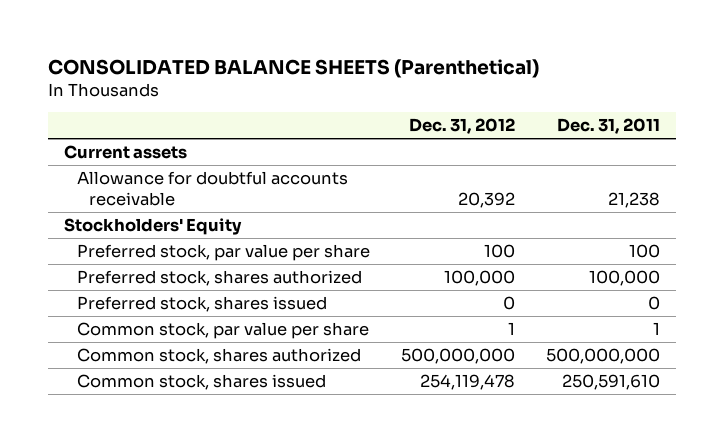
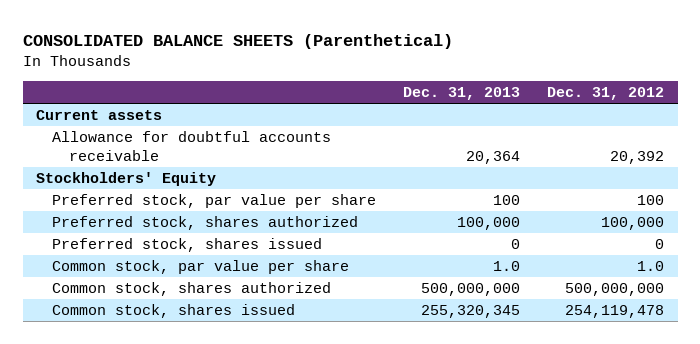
- | Dec. 31, 2012 | Dec. 31, 2011
+ | Dec. 31, 2013 | Dec. 31, 2012
- Common stock, par value per share | 1 | 1
+ Common stock, par value per share | 1.0 | 1.0

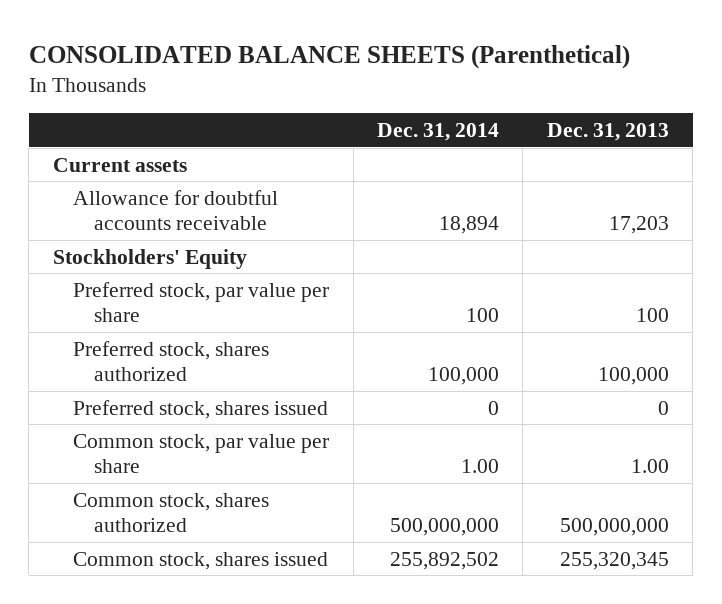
- | Dec. 31, 2013 | Dec. 31, 2012
+ | Dec. 31, 2014 | Dec. 31, 2013
- Allowance for doubtful accounts receivable | 20,364 | 20,392
+ Allowance for doubtful accounts receivable | 18,894 | 17,203
- Common stock, par value per share | 1.0 | 1.0
+ Common stock, par value per share | 1.00 | 1.00

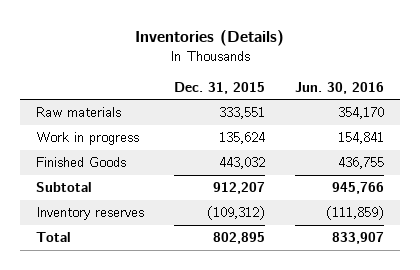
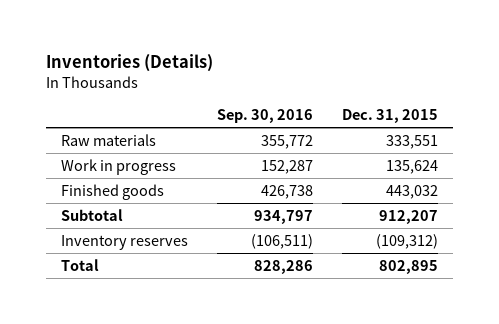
- | Dec. 31, 2015 | Jun. 30, 2016
+ | Sep. 30, 2016 | Dec. 31, 2015
- Finished Goods | 443,032 | 436,755
+ Finished goods | 426,738 | 443,032

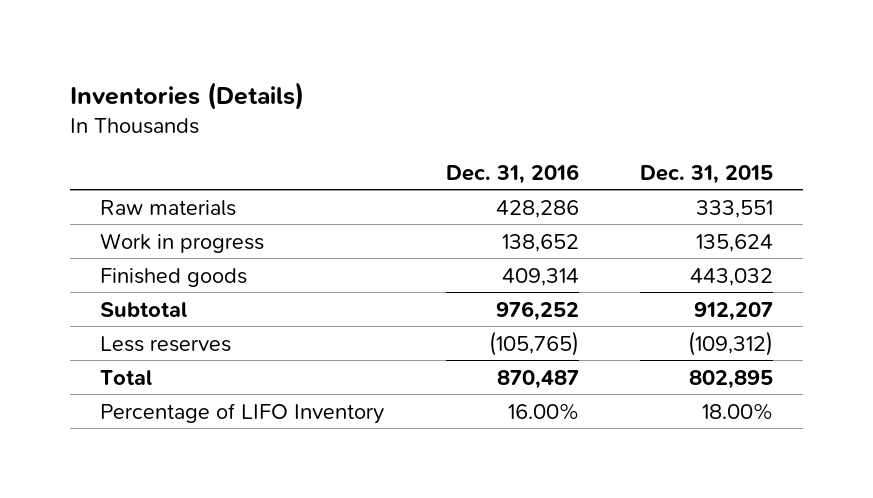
- | Sep. 30, 2016 | Dec. 31, 2015
+ | Dec. 31, 2016 | Dec. 31, 2015
- Inventory reserves | (106,511) | (109,312)
+ Less reserves | (105,765) | (109,312)
+ Percentage of LIFO Inventory | 16.00% | 18.00%

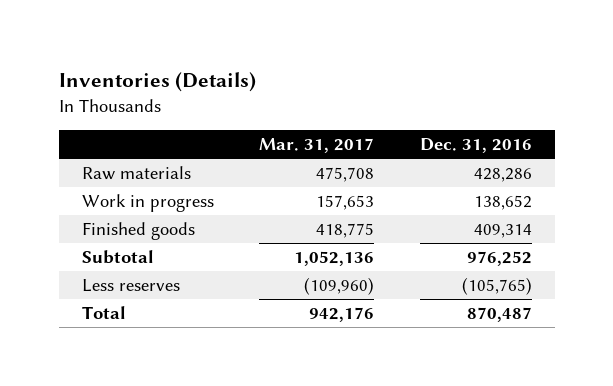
- | Dec. 31, 2016 | Dec. 31, 2015
+ | Mar. 31, 2017 | Dec. 31, 2016
- Percentage of LIFO Inventory | 16.00% | 18.00%

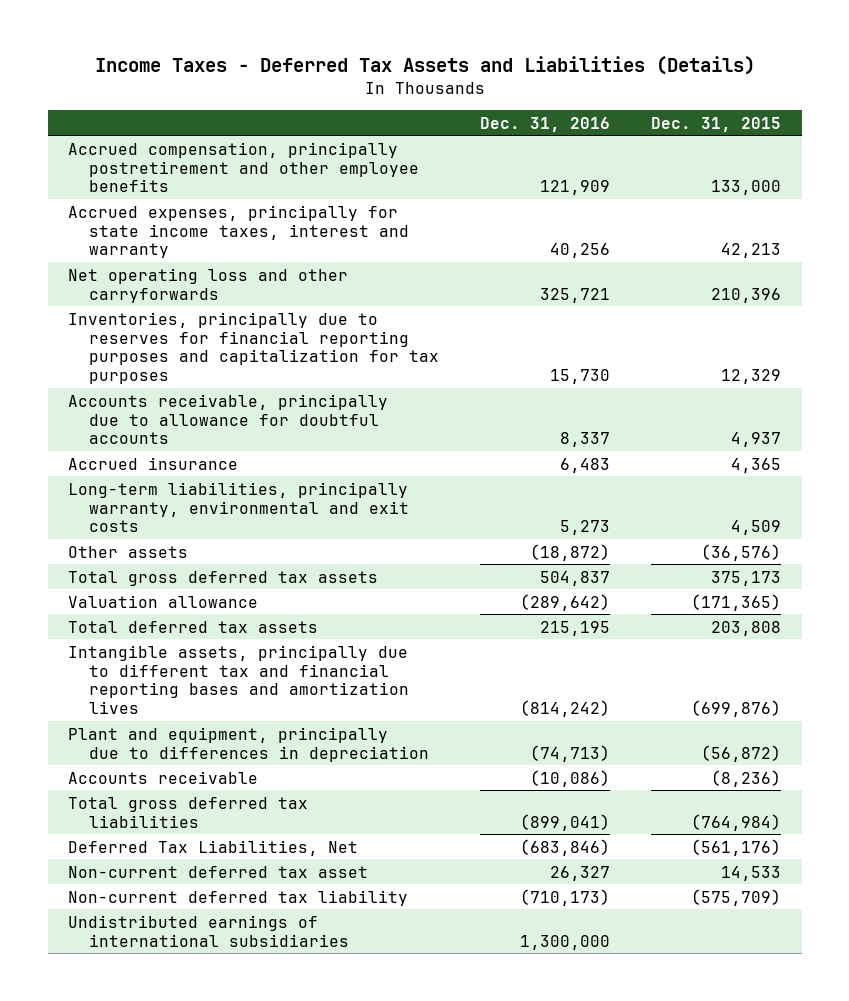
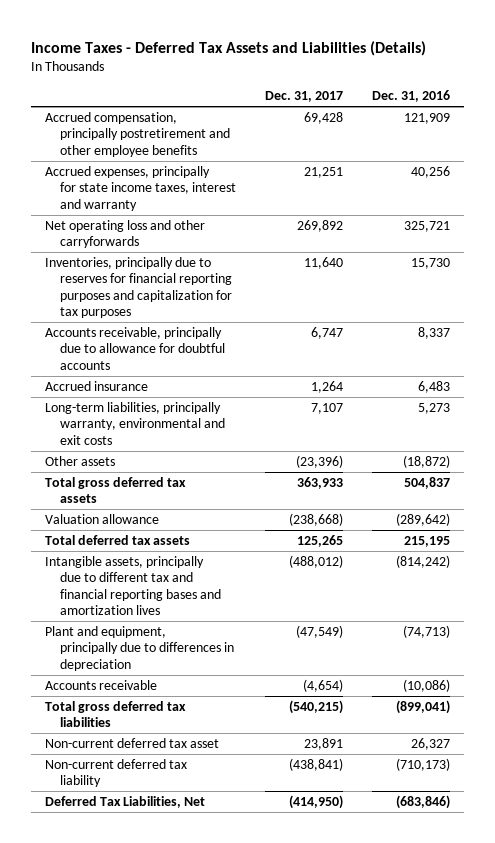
- | Dec. 31, 2016 | Dec. 31, 2015
+ | Dec. 31, 2017 | Dec. 31, 2016
- Undistributed earnings of international subsidiaries | 1,300,000 |
moved down: Deferred Tax Liabilities, Net | (414,950) | (683,846)

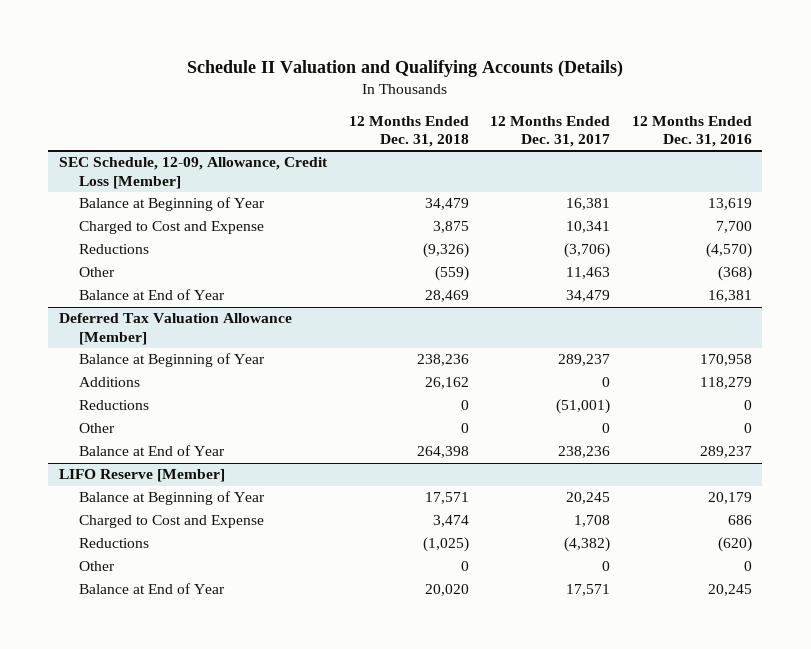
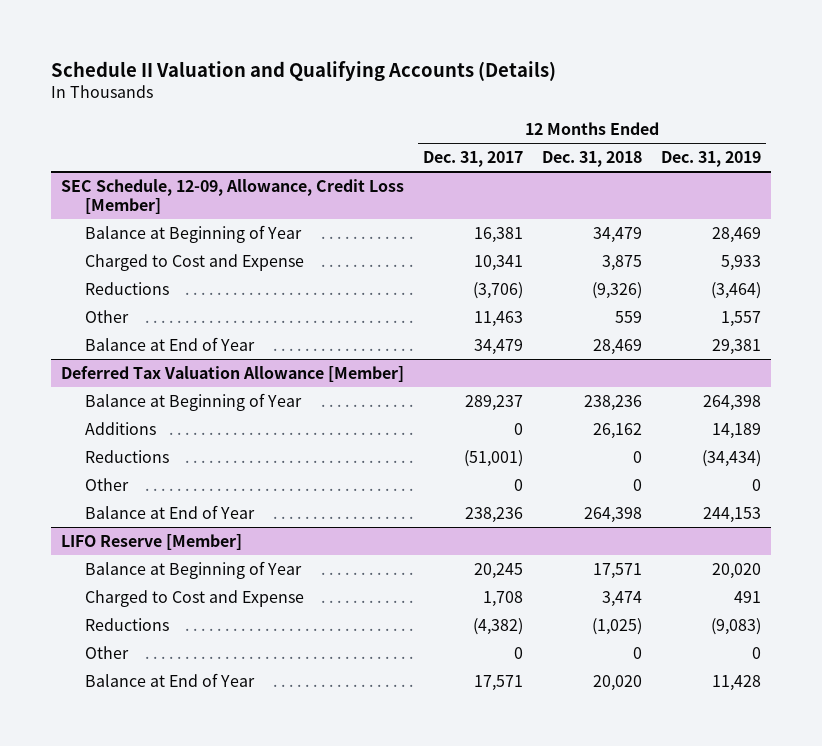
- | 12 Months Ended Dec. 31, 2018 | 12 Months Ended Dec. 31, 2017 | 12 Months Ended Dec. 31, 2016
+ | 12 Months Ended Dec. 31, 2017 | 12 Months Ended Dec. 31, 2018 | 12 Months Ended Dec. 31, 2019
@ SEC Schedule, 12-09, Allowance, Credit Loss [Member]
- Other | (559) | 11,463 | (368)
+ Other | 11,463 | 559 | 1,557

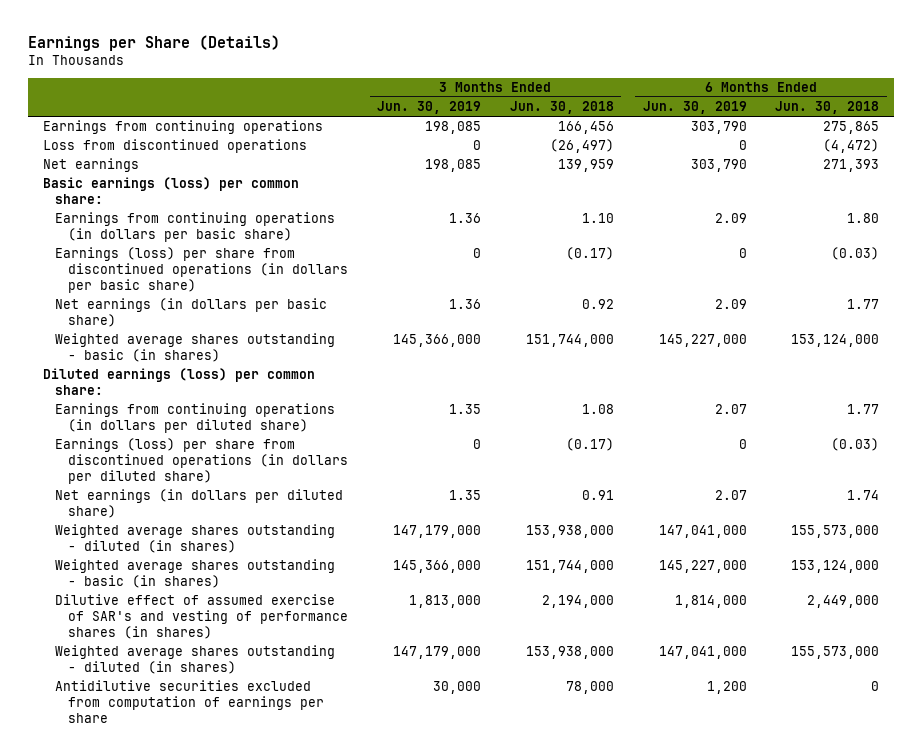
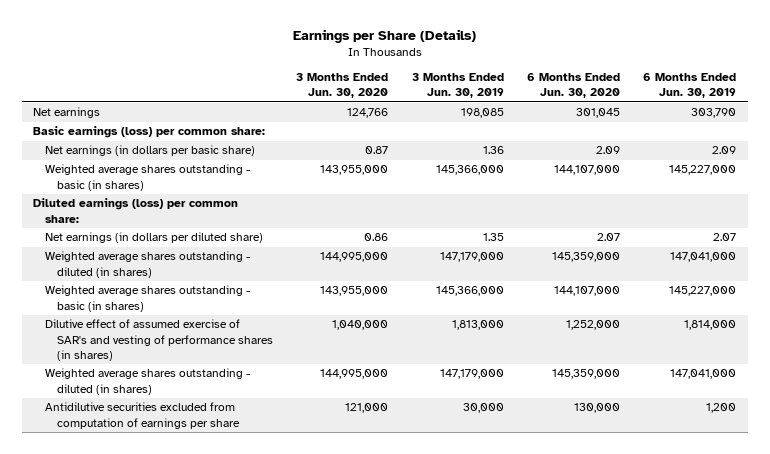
- | 3 Months Ended Jun. 30, 2019 | 3 Months Ended Jun. 30, 2018 | 6 Months Ended Jun. 30, 2019 | 6 Months Ended Jun. 30, 2018
+ | 3 Months Ended Jun. 30, 2020 | 3 Months Ended Jun. 30, 2019 | 6 Months Ended Jun. 30, 2020 | 6 Months Ended Jun. 30, 2019
- Earnings from continuing operations | 198,085 | 166,456 | 303,790 | 275,865
- Loss from discontinued operations | 0 | (26,497) | 0 | (4,472)
- Earnings from continuing operations (in dollars per basic share) | 1.36 | 1.10 | 2.09 | 1.80
- Earnings (loss) per share from discontinued operations (in dollars per basic share) | 0 | (0.17) | 0 | (0.03)
- Earnings from continuing operations (in dollars per diluted share) | 1.35 | 1.08 | 2.07 | 1.77
- Earnings (loss) per share from discontinued operations (in dollars per diluted share) | 0 | (0.17) | 0 | (0.03)

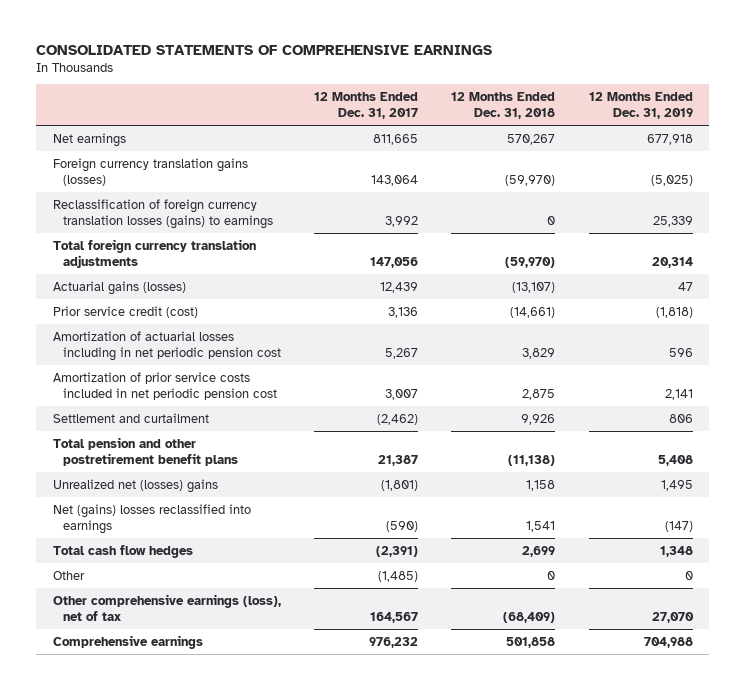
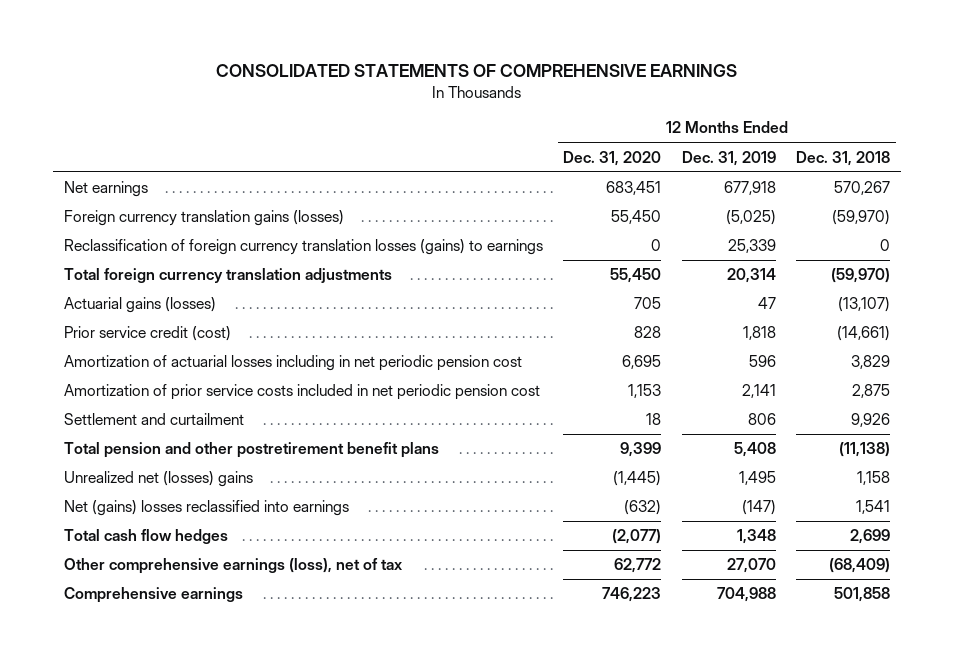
- | 12 Months Ended Dec. 31, 2017 | 12 Months Ended Dec. 31, 2018 | 12 Months Ended Dec. 31, 2019
+ | 12 Months Ended Dec. 31, 2020 | 12 Months Ended Dec. 31, 2019 | 12 Months Ended Dec. 31, 2018
- Prior service credit (cost) | 3,136 | (14,661) | (1,818)
+ Prior service credit (cost) | 828 | 1,818 | (14,661)
- Other | (1,485) | 0 | 0

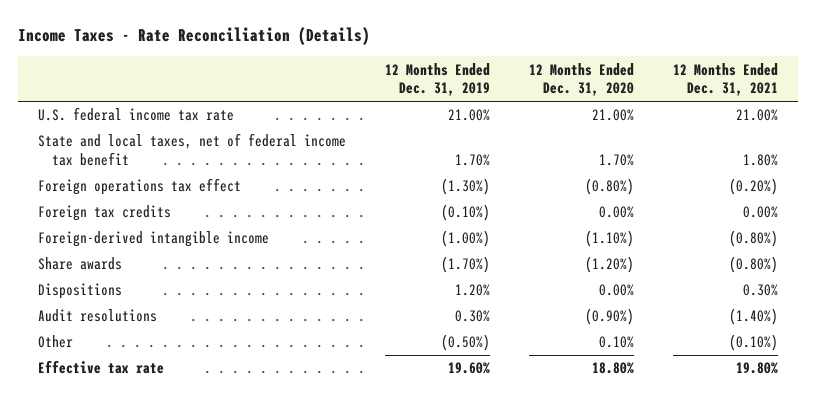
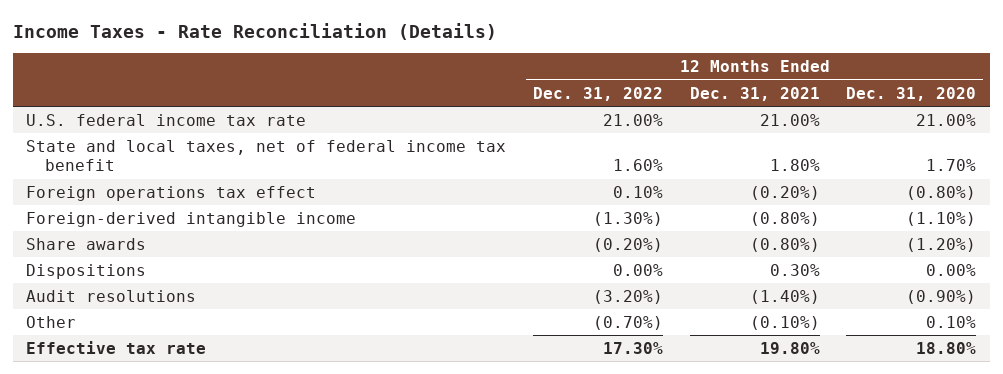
- | 12 Months Ended Dec. 31, 2019 | 12 Months Ended Dec. 31, 2020 | 12 Months Ended Dec. 31, 2021
+ | 12 Months Ended Dec. 31, 2022 | 12 Months Ended Dec. 31, 2021 | 12 Months Ended Dec. 31, 2020
- Foreign tax credits | (0.10%) | 0.00% | 0.00%

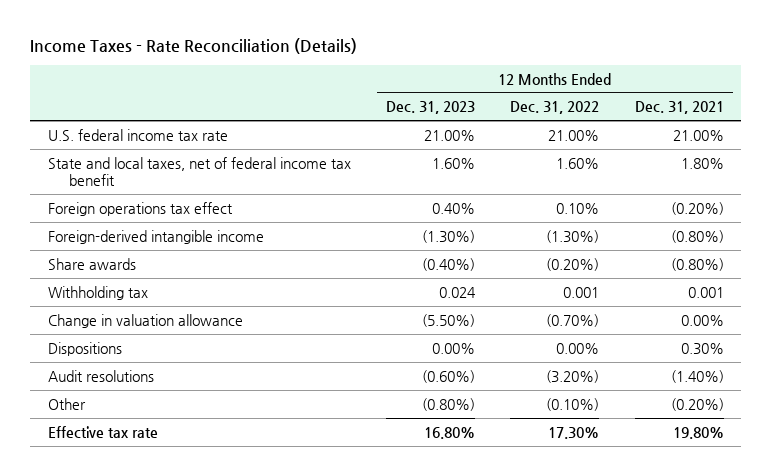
- | 12 Months Ended Dec. 31, 2022 | 12 Months Ended Dec. 31, 2021 | 12 Months Ended Dec. 31, 2020
+ | 12 Months Ended Dec. 31, 2023 | 12 Months Ended Dec. 31, 2022 | 12 Months Ended Dec. 31, 2021
+ Withholding tax | 0.024 | 0.001 | 0.001
+ Change in valuation allowance | (5.50%) | (0.70%) | 0.00%
- Other | (0.70%) | (0.10%) | 0.10%
+ Other | (0.80%) | (0.10%) | (0.20%)

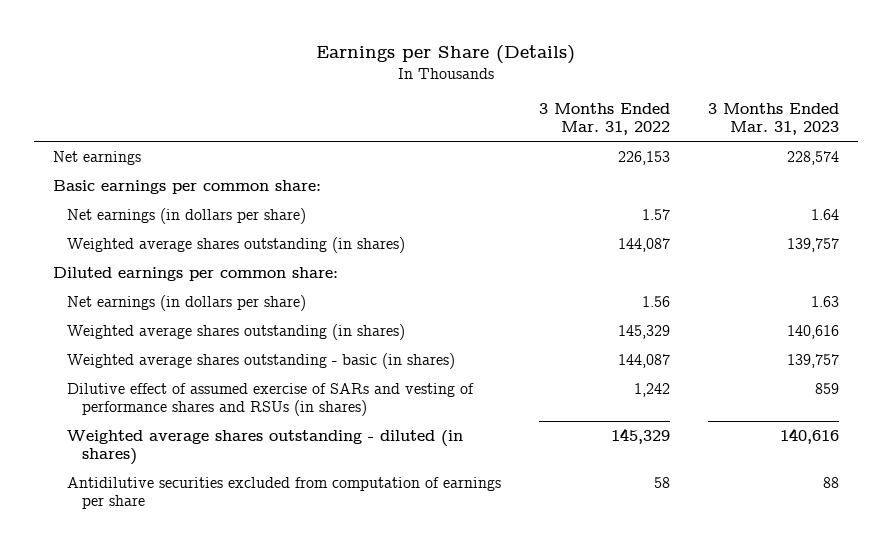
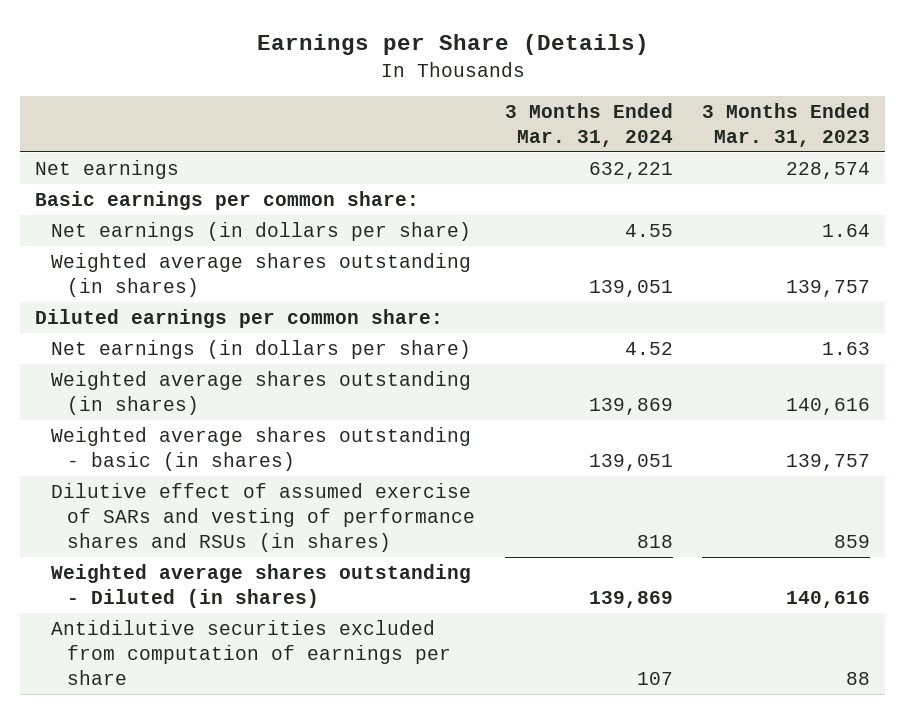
- | 3 Months Ended Mar. 31, 2022 | 3 Months Ended Mar. 31, 2023
+ | 3 Months Ended Mar. 31, 2024 | 3 Months Ended Mar. 31, 2023
- Weighted average shares outstanding - diluted (in shares) | 145,329 | 140,616
+ Weighted average shares outstanding - Diluted (in shares) | 139,869 | 140,616

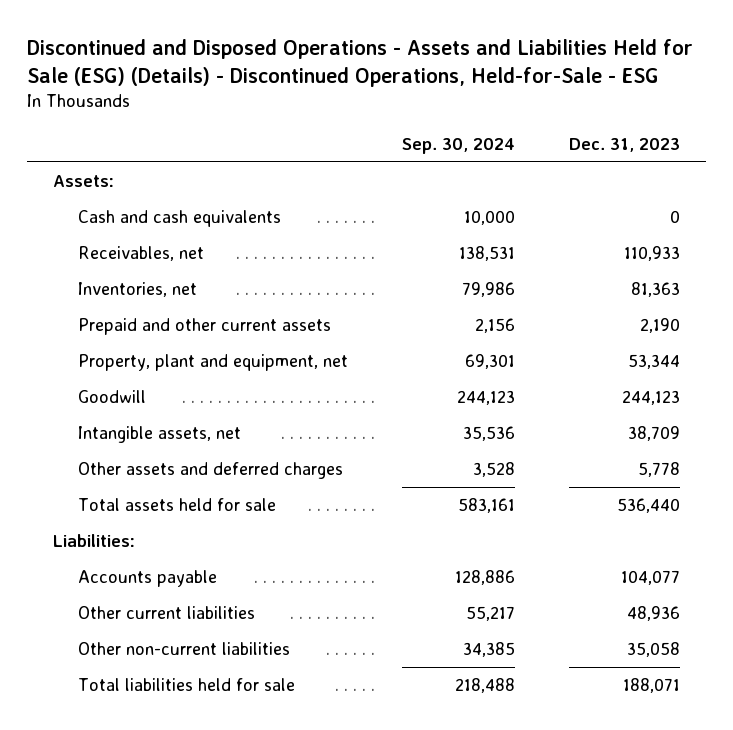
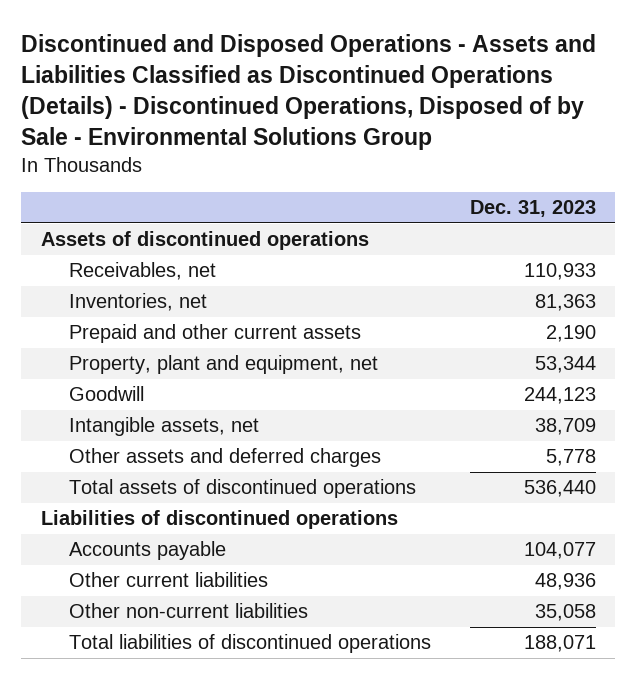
- Discontinued and Disposed Operations - Assets and Liabilities Held for Sale (ESG) (Details) - Discontinued Operations, Held-for-Sale - ESG
+ Discontinued and Disposed Operations - Assets and Liabilities Classified as Discontinued Operations (Details) - Discontinued Operations, Disposed of by Sale - Environmental Solutions Group
- | Sep. 30, 2024 | Dec. 31, 2023
+ | Dec. 31, 2023
- Assets:
- Cash and cash equivalents | 10,000 | 0
+ Assets of discontinued operations
- Total assets held for sale | 583,161 | 536,440
- Liabilities:
+ Total assets of discontinued operations | 536,440
+ Liabilities of discontinued operations
- Total liabilities held for sale | 218,488 | 188,071
+ Total liabilities of discontinued operations | 188,071

